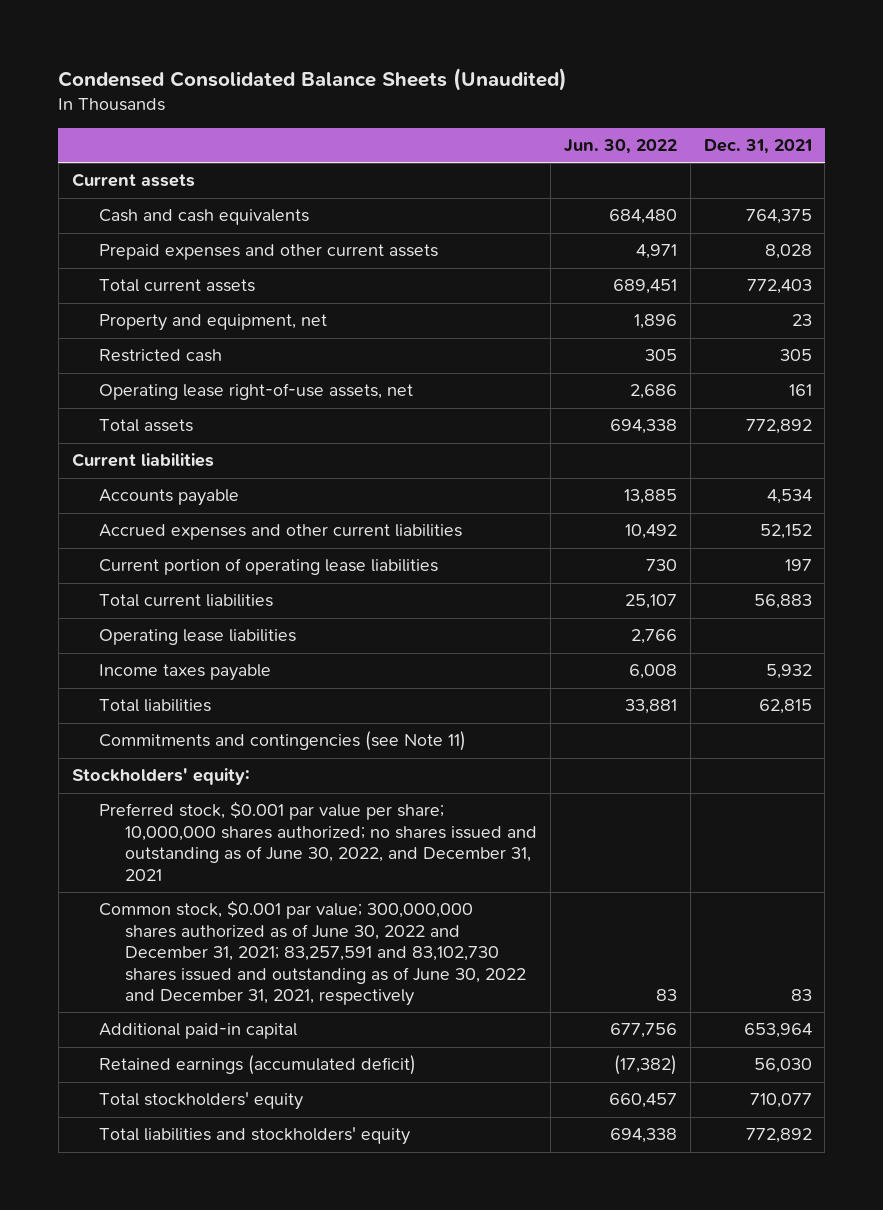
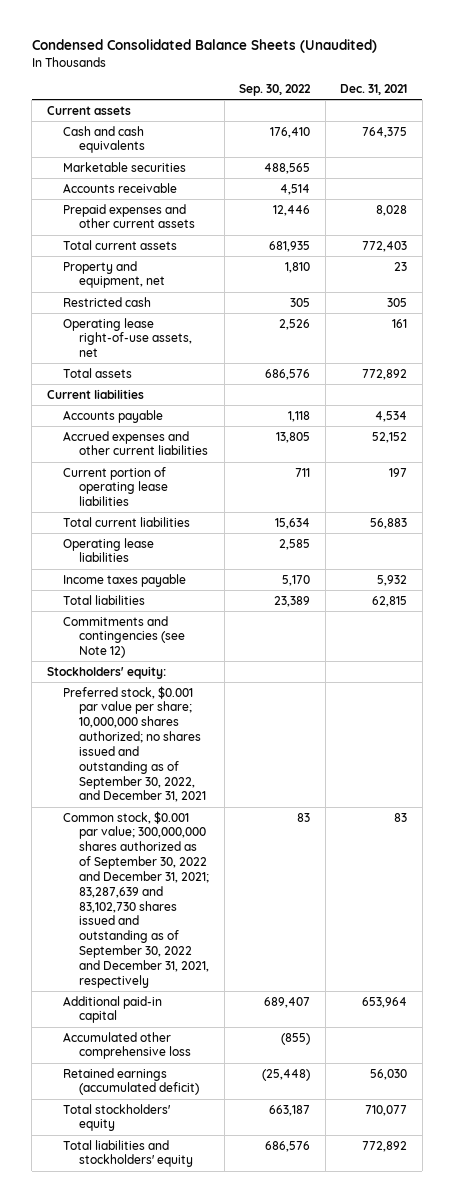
- | Jun. 30, 2022 | Dec. 31, 2021
+ | Sep. 30, 2022 | Dec. 31, 2021
+ Marketable securities | 488,565 |
+ Accounts receivable | 4,514 |
- Commitments and contingencies (see Note 11)
+ Commitments and contingencies (see Note 12)
- Preferred stock, $0.001 par value per share; 10,000,000 shares authorized; no shares issued and outstanding as of June 30, 2022, and December 31, 2021
- Common stock, $0.001 par value; 300,000,000 shares authorized as of June 30, 2022 and December 31, 2021; 83,257,591 and 83,102,730 shares issued and outstanding as of June 30, 2022 and December 31, 2021, respectively | 83 | 83
+ Preferred stock, $0.001 par value per share; 10,000,000 shares authorized; no shares issued and outstanding as of September 30, 2022, and December 31, 2021
+ Common stock, $0.001 par value; 300,000,000 shares authorized as of September 30, 2022 and December 31, 2021; 83,287,639 and 83,102,730 shares issued and outstanding as of September 30, 2022 and December 31, 2021, respectively | 83 | 83
+ Accumulated other comprehensive loss | (855) |

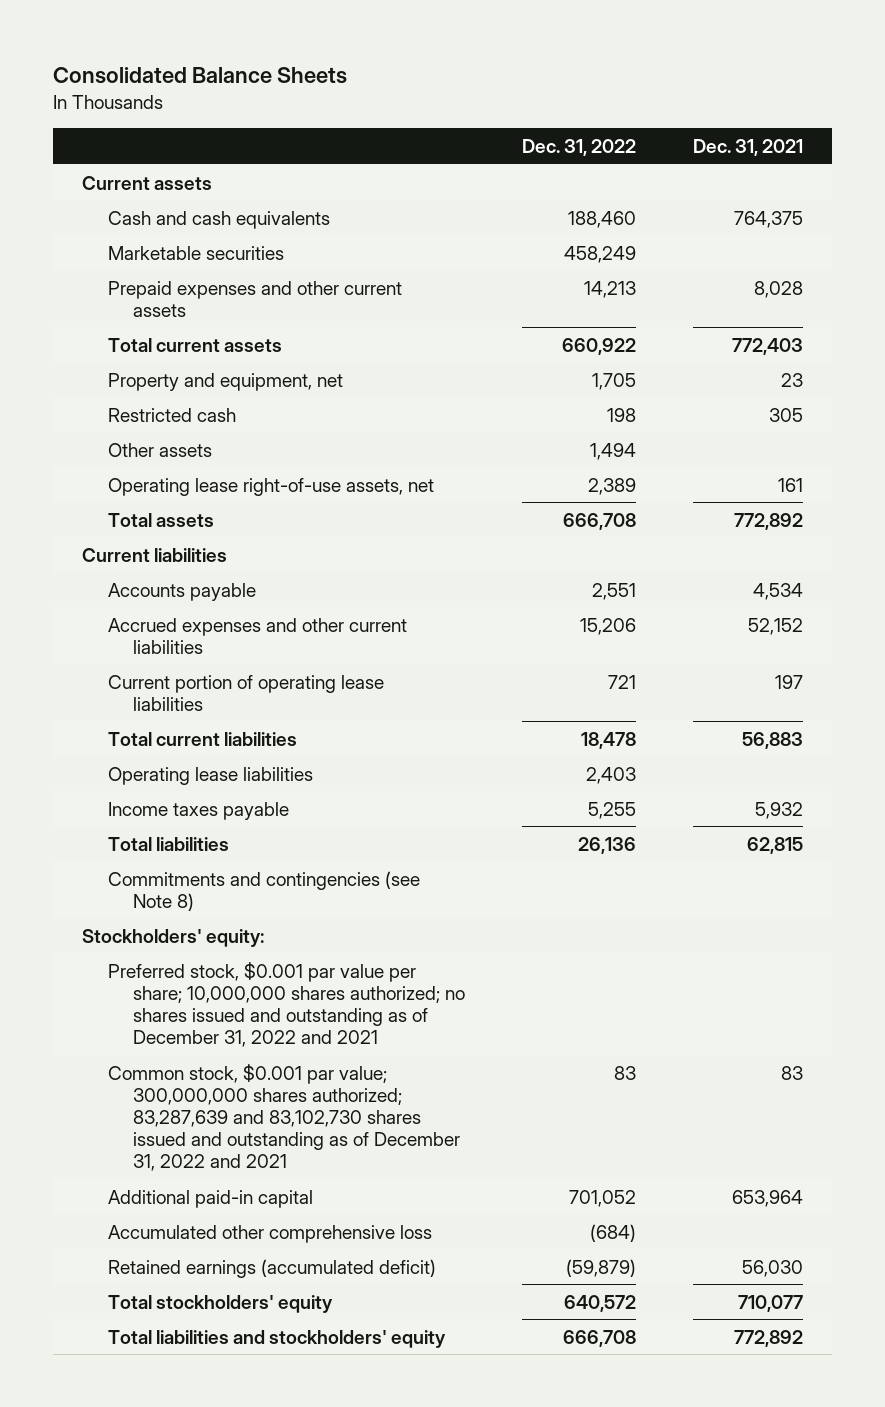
- Condensed Consolidated Balance Sheets (Unaudited)
+ Consolidated Balance Sheets
- | Sep. 30, 2022 | Dec. 31, 2021
+ | Dec. 31, 2022 | Dec. 31, 2021
- Accounts receivable | 4,514 |
+ Other assets | 1,494 |
- Commitments and contingencies (see Note 12)
+ Commitments and contingencies (see Note 8)
- Preferred stock, $0.001 par value per share; 10,000,000 shares authorized; no shares issued and outstanding as of September 30, 2022, and December 31, 2021
- Common stock, $0.001 par value; 300,000,000 shares authorized as of September 30, 2022 and December 31, 2021; 83,287,639 and 83,102,730 shares issued and outstanding as of September 30, 2022 and December 31, 2021, respectively | 83 | 83
+ Preferred stock, $0.001 par value per share; 10,000,000 shares authorized; no shares issued and outstanding as of December 31, 2022 and 2021
+ Common stock, $0.001 par value; 300,000,000 shares authorized; 83,287,639 and 83,102,730 shares issued and outstanding as of December 31, 2022 and 2021 | 83 | 83

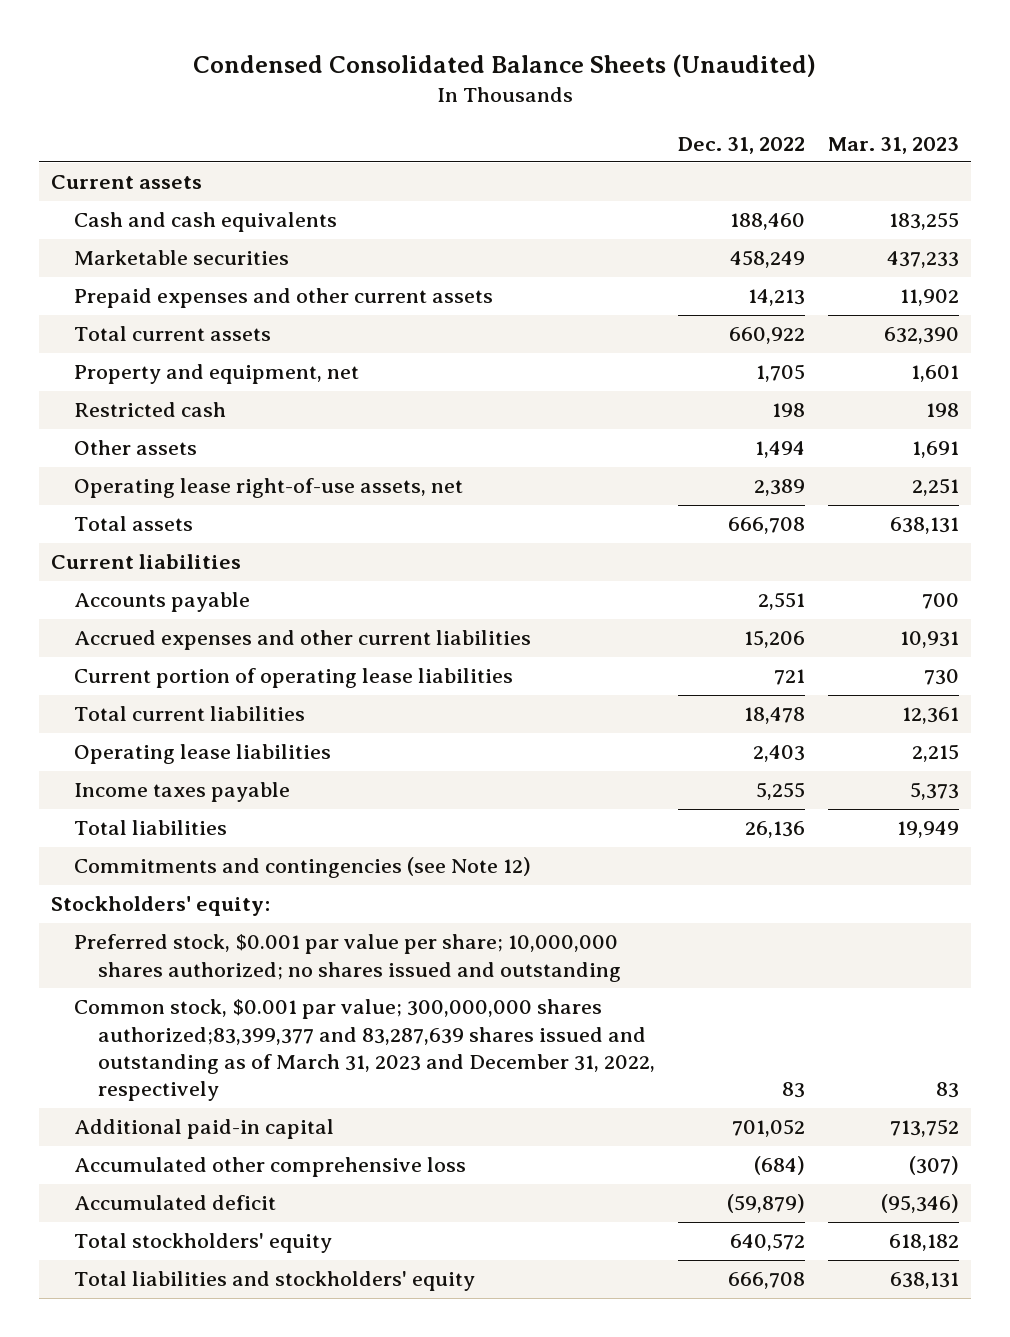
- Consolidated Balance Sheets
+ Condensed Consolidated Balance Sheets (Unaudited)
- | Dec. 31, 2022 | Dec. 31, 2021
+ | Dec. 31, 2022 | Mar. 31, 2023
- Commitments and contingencies (see Note 8)
+ Commitments and contingencies (see Note 12)
- Preferred stock, $0.001 par value per share; 10,000,000 shares authorized; no shares issued and outstanding as of December 31, 2022 and 2021
- Common stock, $0.001 par value; 300,000,000 shares authorized; 83,287,639 and 83,102,730 shares issued and outstanding as of December 31, 2022 and 2021 | 83 | 83
+ Preferred stock, $0.001 par value per share; 10,000,000 shares authorized; no shares issued and outstanding
+ Common stock, $0.001 par value; 300,000,000 shares authorized;83,399,377 and 83,287,639 shares issued and outstanding as of March 31, 2023 and December 31, 2022, respectively | 83 | 83
- Retained earnings (accumulated deficit) | (59,879) | 56,030
+ Accumulated deficit | (59,879) | (95,346)

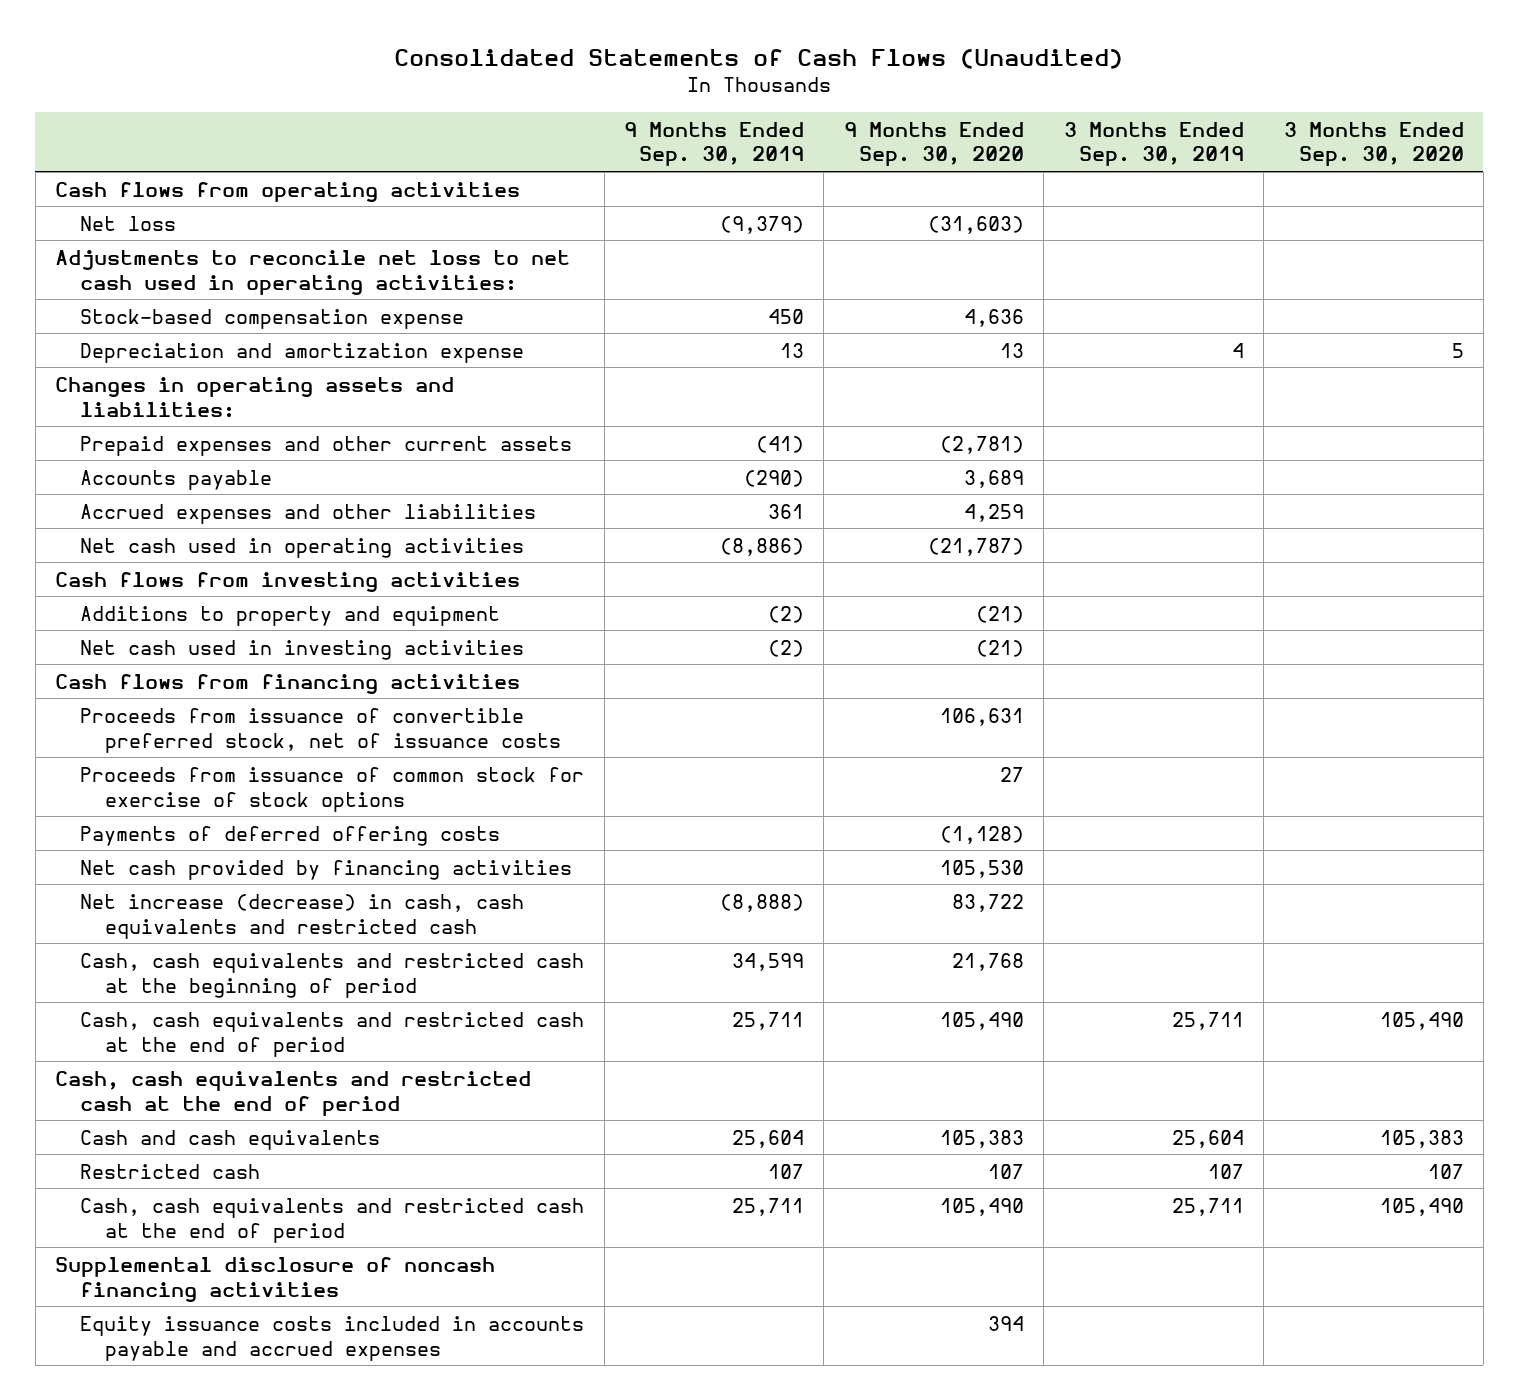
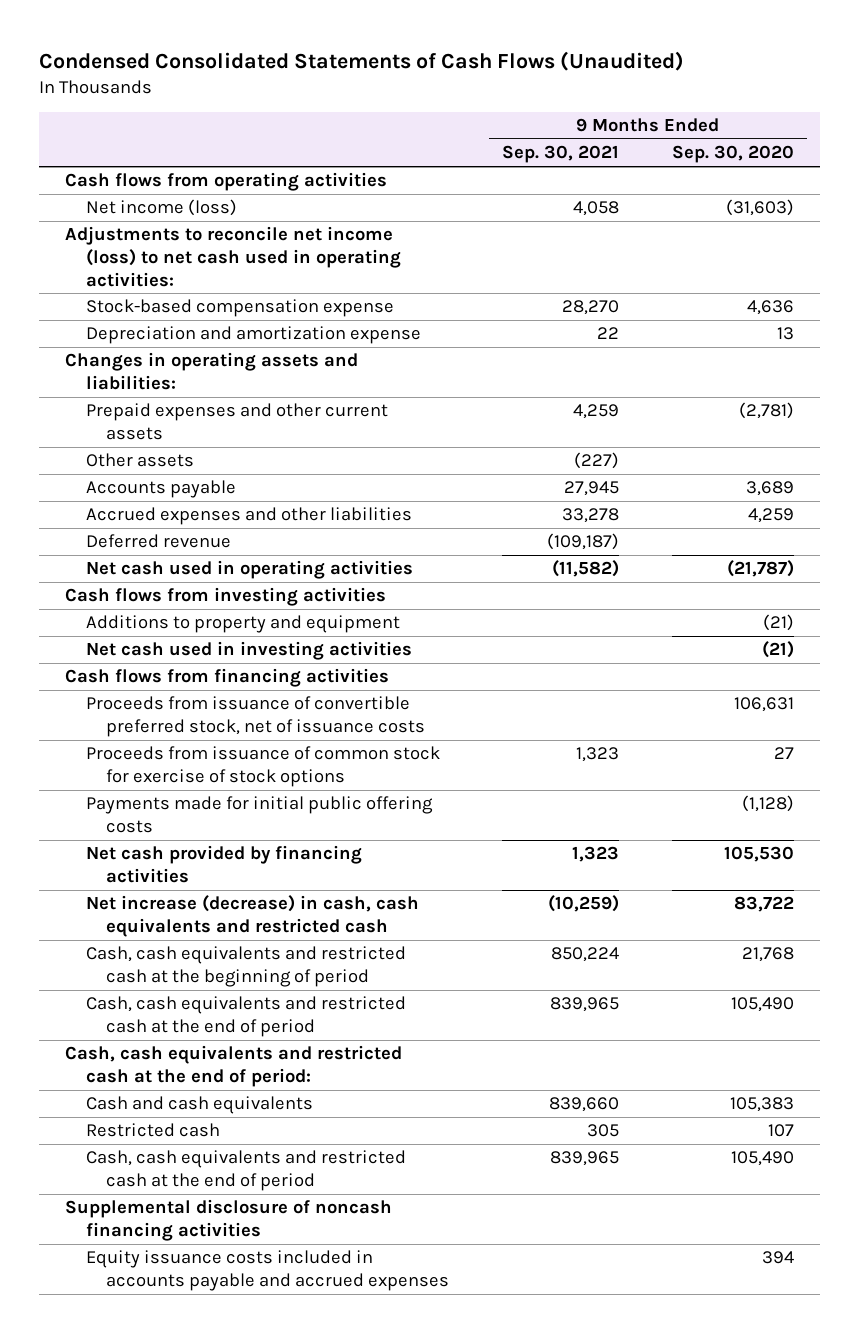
- Consolidated Statements of Cash Flows (Unaudited)
+ Condensed Consolidated Statements of Cash Flows (Unaudited)
- | 9 Months Ended Sep. 30, 2019 | 9 Months Ended Sep. 30, 2020 | 3 Months Ended Sep. 30, 2019 | 3 Months Ended Sep. 30, 2020
+ | 9 Months Ended Sep. 30, 2021 | 9 Months Ended Sep. 30, 2020
- Net loss | (9,379) | (31,603) | |
- Adjustments to reconcile net loss to net cash used in operating activities:
+ Net income (loss) | 4,058 | (31,603)
+ Adjustments to reconcile net income (loss) to net cash used in operating activities:
+ Other assets | (227) |
+ Deferred revenue | (109,187) |
- Payments of deferred offering costs | | (1,128) | |
+ Payments made for initial public offering costs | | (1,128)
- Cash, cash equivalents and restricted cash at the end of period
+ Cash, cash equivalents and restricted cash at the end of period:

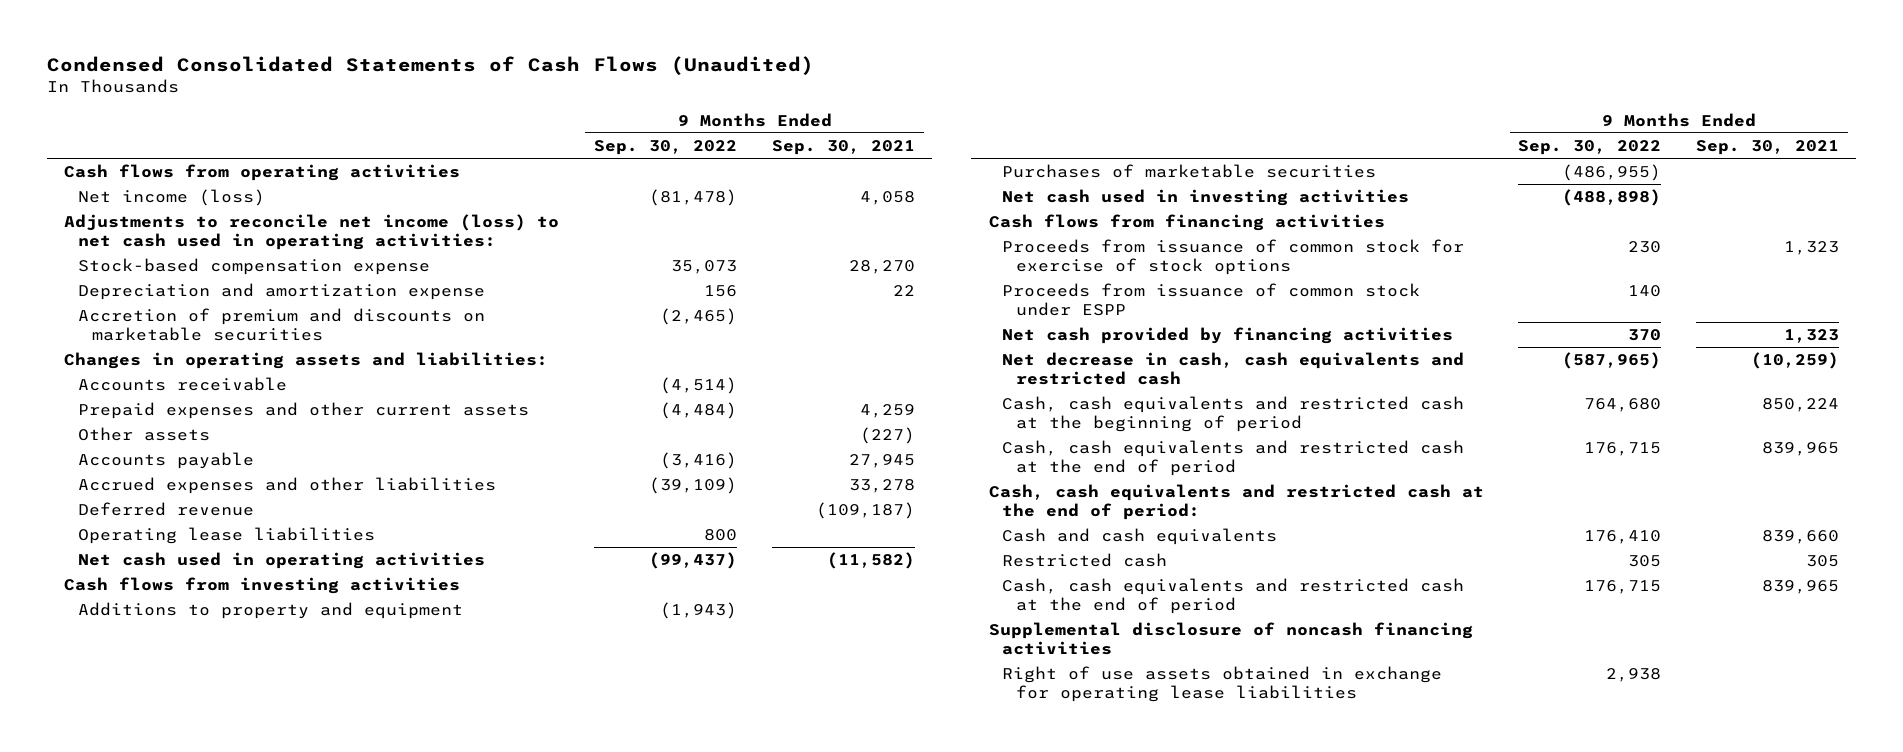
- | 9 Months Ended Sep. 30, 2021 | 9 Months Ended Sep. 30, 2020
+ | 9 Months Ended Sep. 30, 2022 | 9 Months Ended Sep. 30, 2021
+ Accretion of premium and discounts on marketable securities | (2,465) |
+ Accounts receivable | (4,514) |
+ Operating lease liabilities | 800 |
+ Purchases of marketable securities | (486,955) |
- Proceeds from issuance of convertible preferred stock, net of issuance costs | | 106,631
- Payments made for initial public offering costs | | (1,128)
+ Proceeds from issuance of common stock under ESPP | 140 |
- Net increase (decrease) in cash, cash equivalents and restricted cash | (10,259) | 83,722
+ Net decrease in cash, cash equivalents and restricted cash | (587,965) | (10,259)
- Equity issuance costs included in accounts payable and accrued expenses | | 394
+ Right of use assets obtained in exchange for operating lease liabilities | 2,938 |

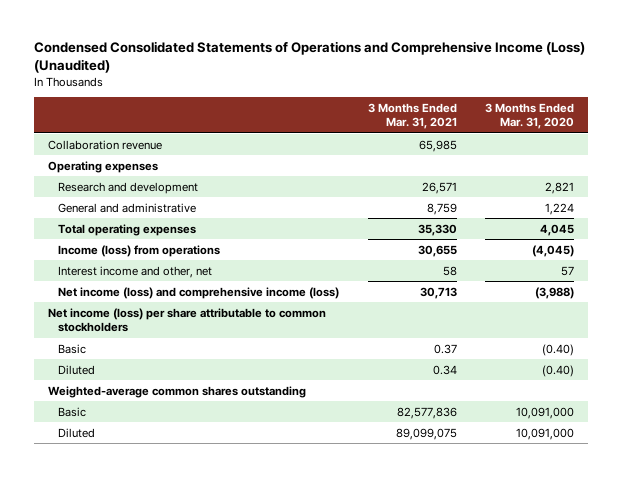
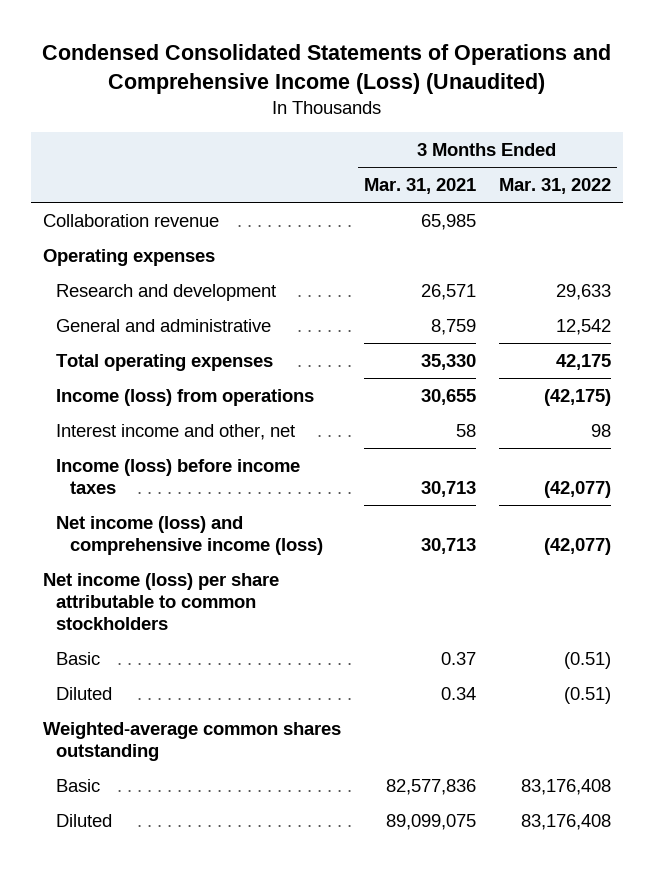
- | 3 Months Ended Mar. 31, 2021 | 3 Months Ended Mar. 31, 2020
+ | 3 Months Ended Mar. 31, 2021 | 3 Months Ended Mar. 31, 2022
+ Income (loss) before income taxes | 30,713 | (42,077)

